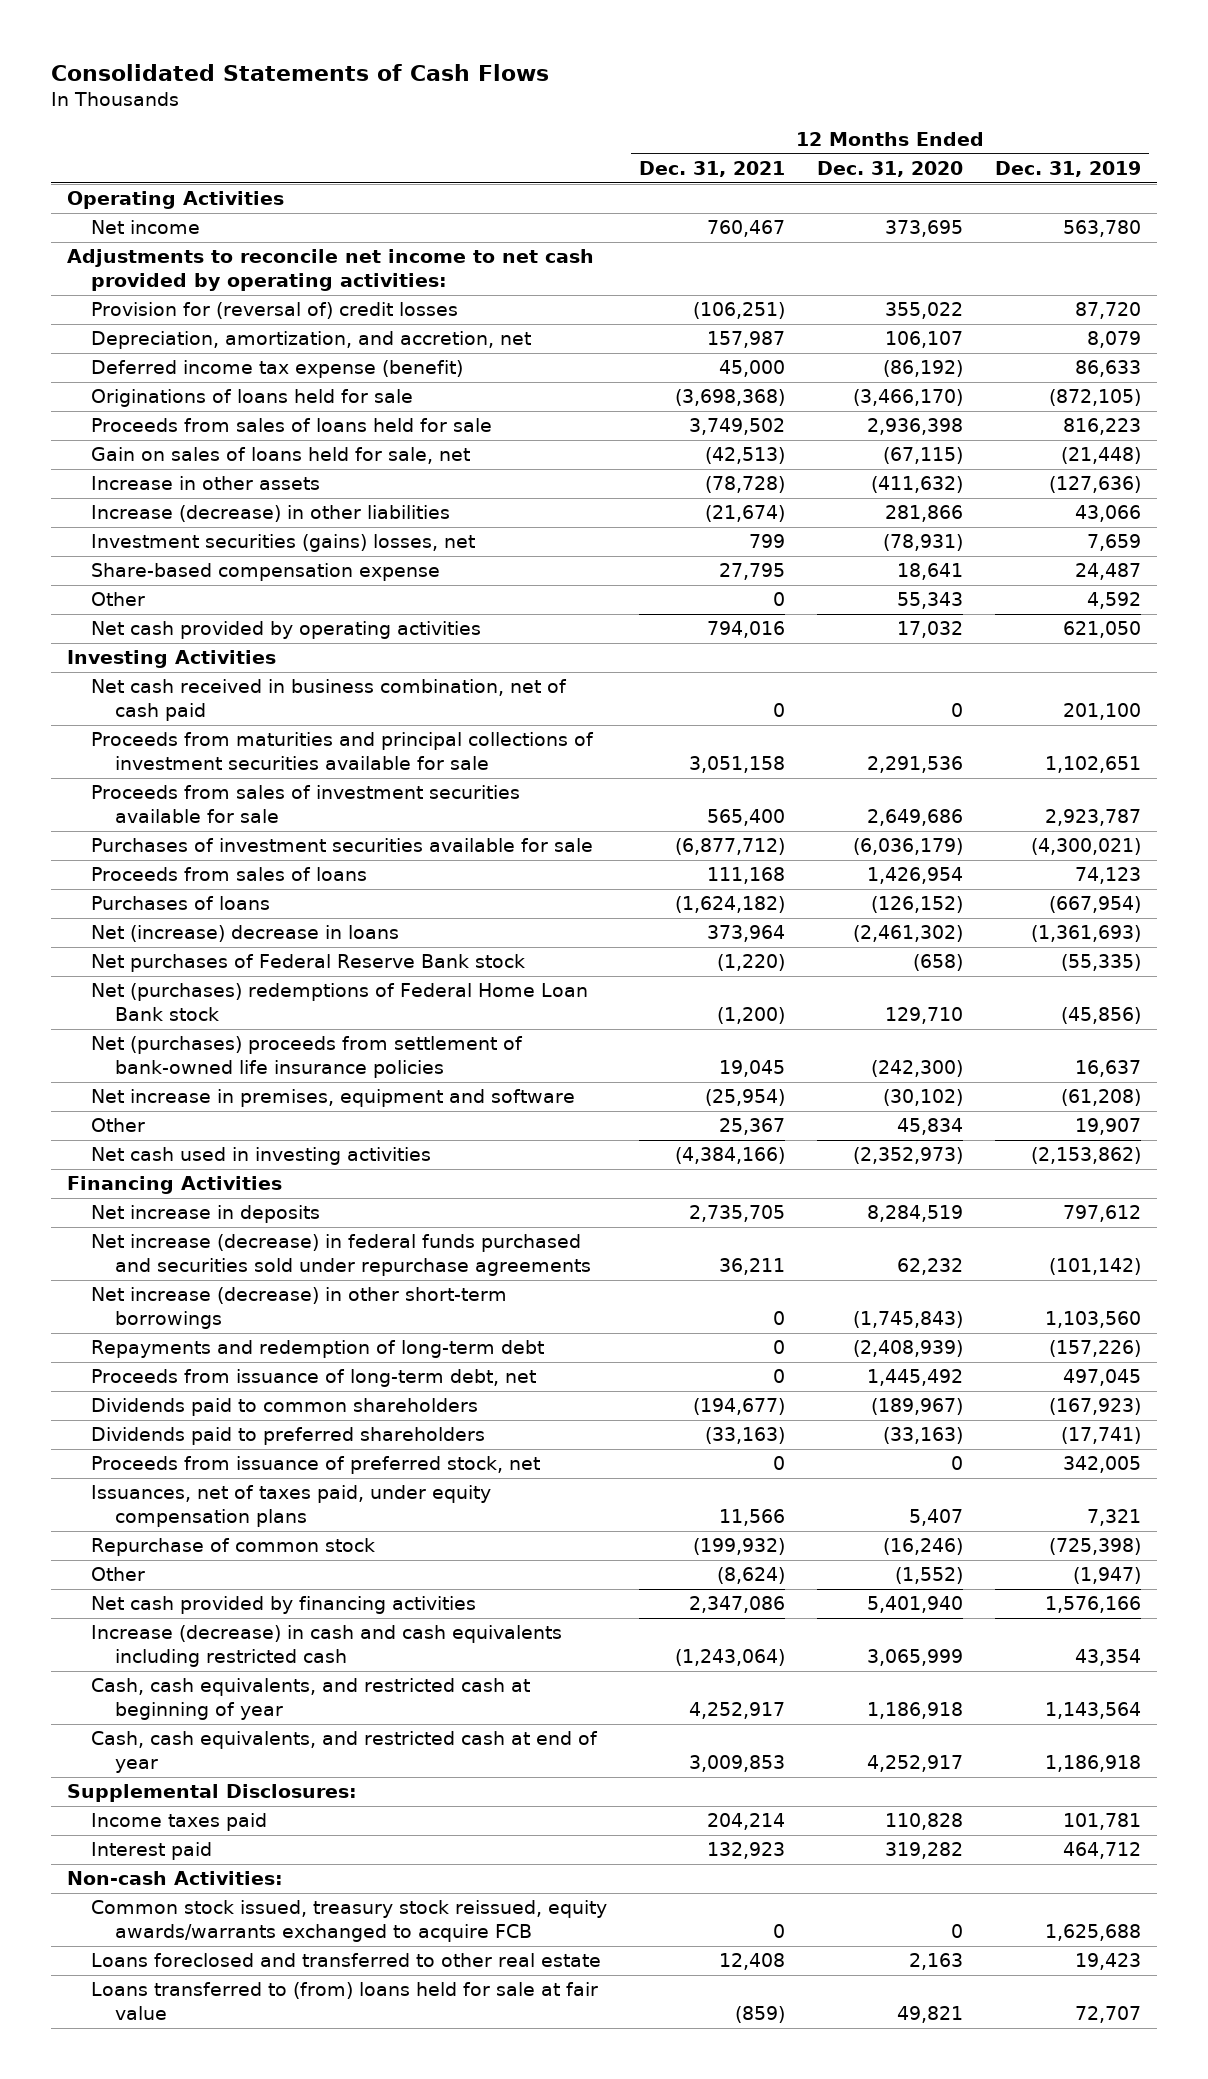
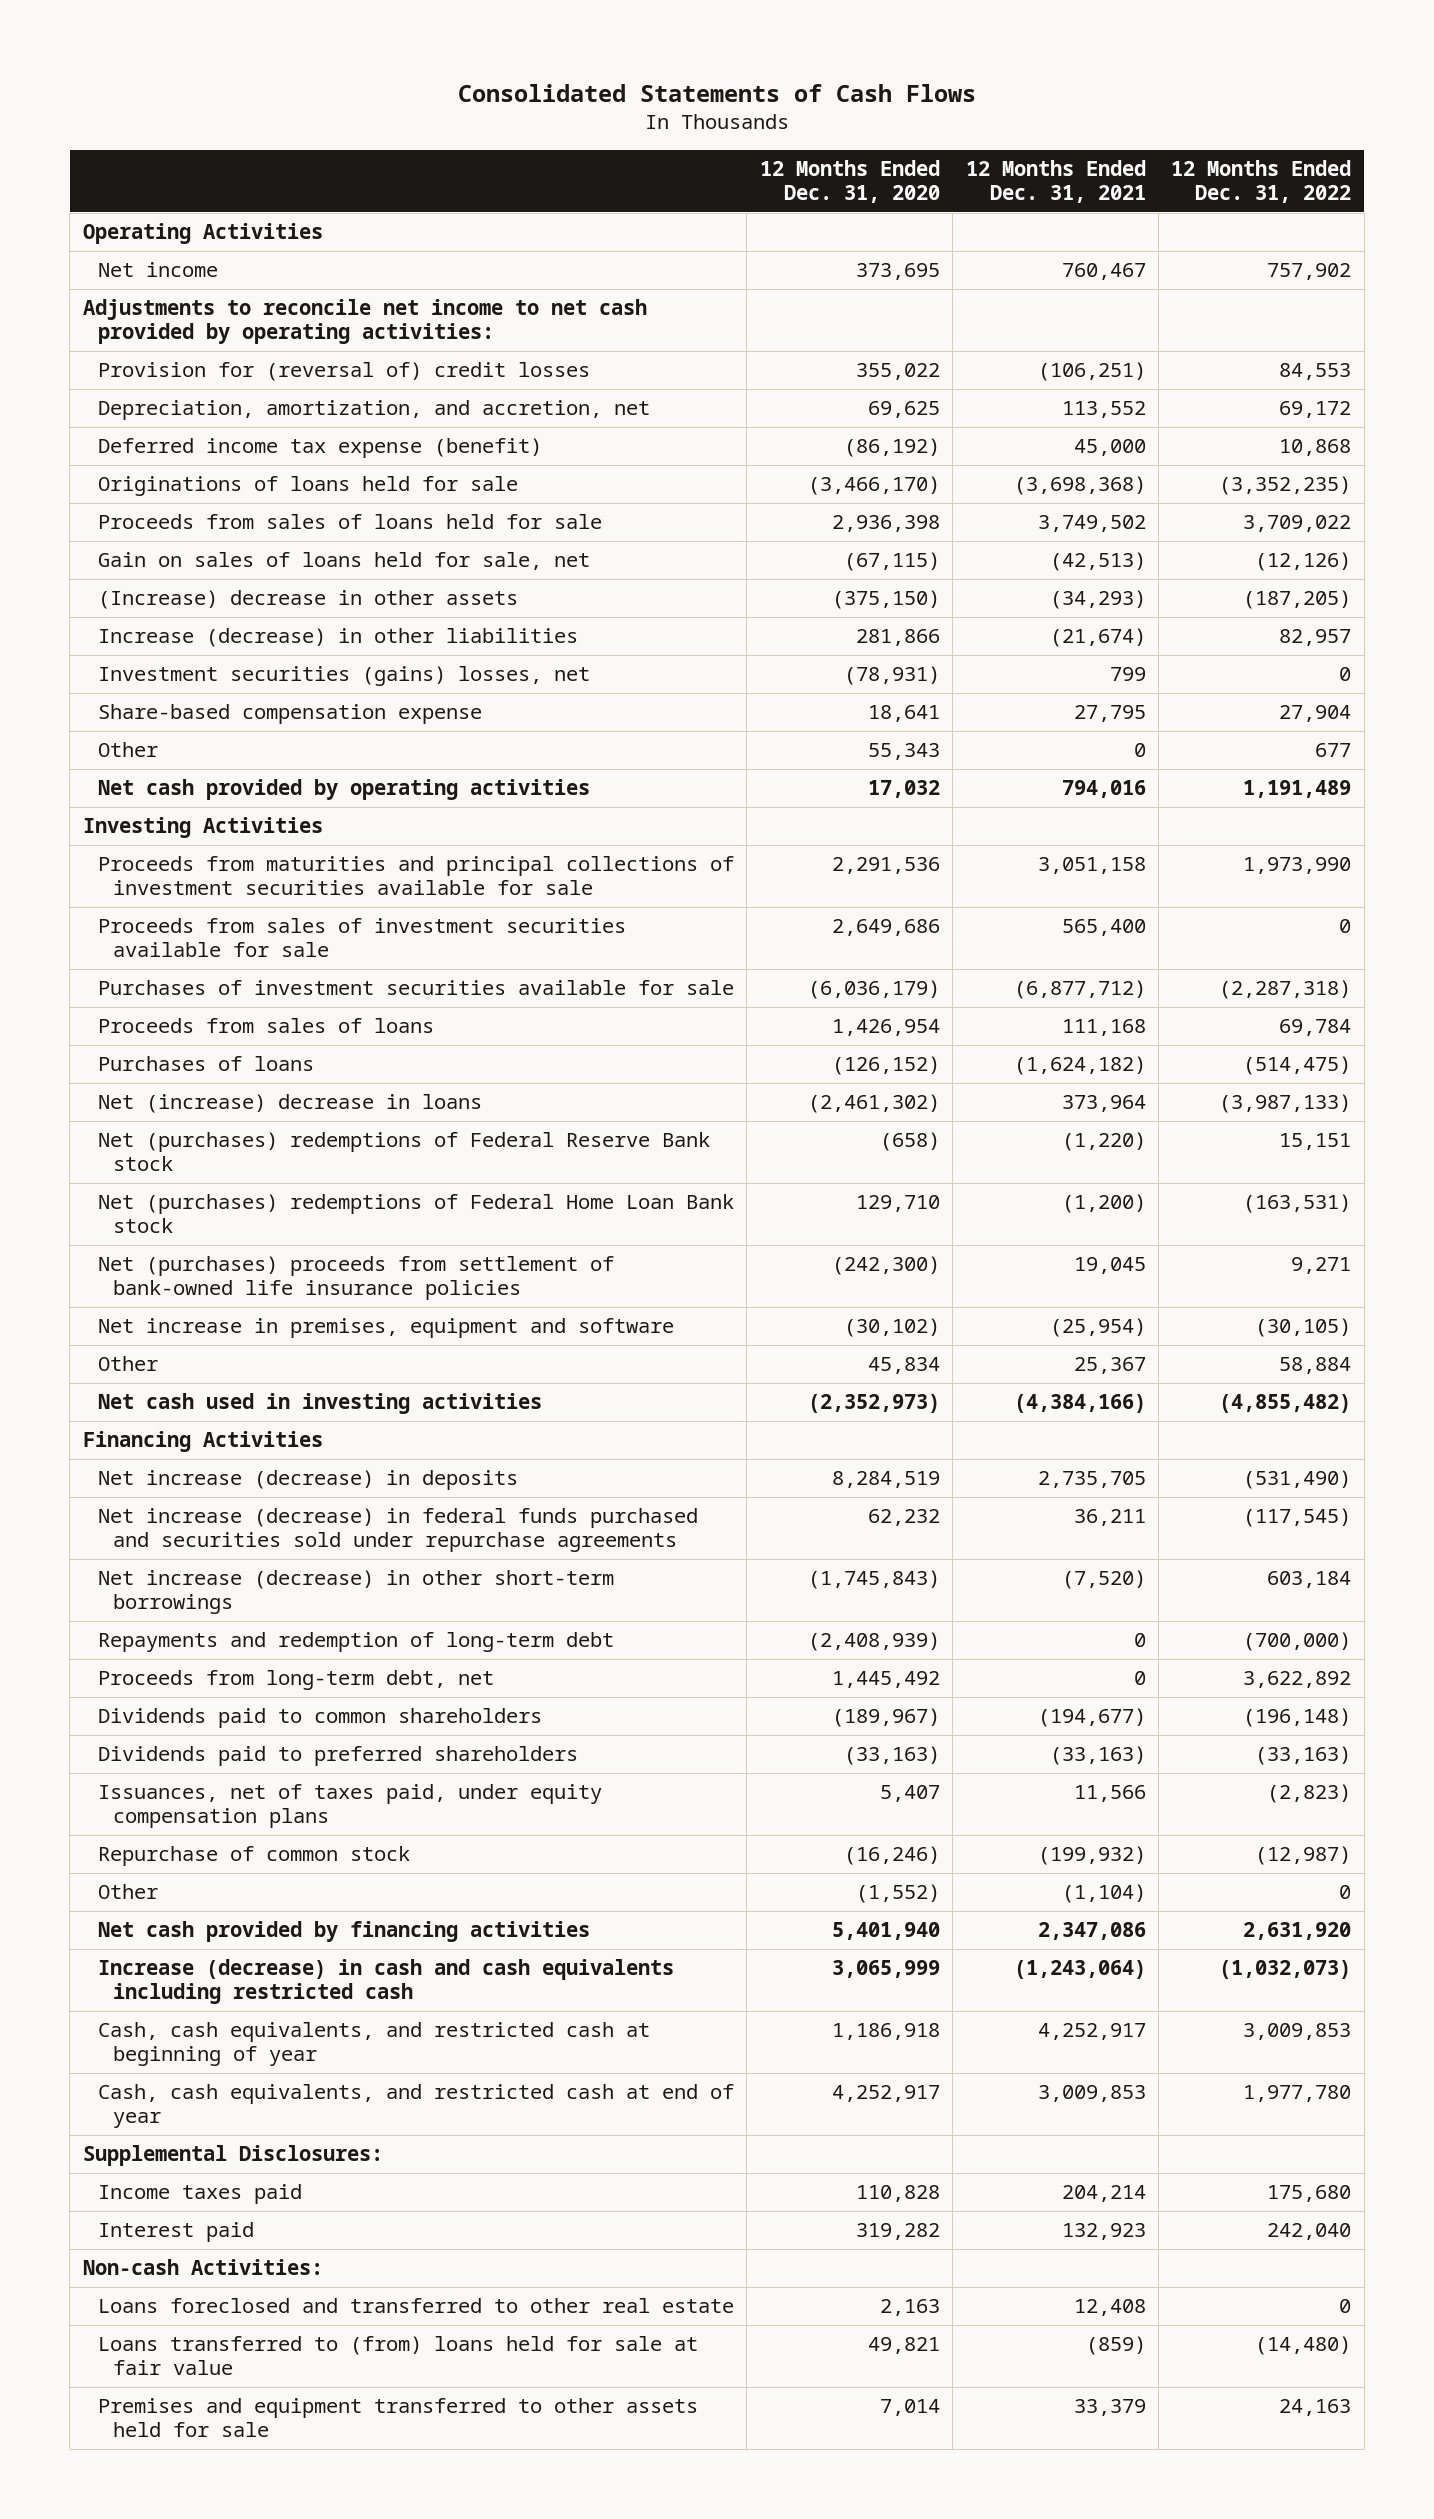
- | 12 Months Ended Dec. 31, 2021 | 12 Months Ended Dec. 31, 2020 | 12 Months Ended Dec. 31, 2019
+ | 12 Months Ended Dec. 31, 2020 | 12 Months Ended Dec. 31, 2021 | 12 Months Ended Dec. 31, 2022
- Depreciation, amortization, and accretion, net | 157,987 | 106,107 | 8,079
+ Depreciation, amortization, and accretion, net | 69,625 | 113,552 | 69,172
- Increase in other assets | (78,728) | (411,632) | (127,636)
+ (Increase) decrease in other assets | (375,150) | (34,293) | (187,205)
- Net cash received in business combination, net of cash paid | 0 | 0 | 201,100
- Net purchases of Federal Reserve Bank stock | (1,220) | (658) | (55,335)
+ Net (purchases) redemptions of Federal Reserve Bank stock | (658) | (1,220) | 15,151
- Net increase in deposits | 2,735,705 | 8,284,519 | 797,612
+ Net increase (decrease) in deposits | 8,284,519 | 2,735,705 | (531,490)
- Net increase (decrease) in other short-term borrowings | 0 | (1,745,843) | 1,103,560
+ Net increase (decrease) in other short-term borrowings | (1,745,843) | (7,520) | 603,184
- Proceeds from issuance of long-term debt, net | 0 | 1,445,492 | 497,045
+ Proceeds from long-term debt, net | 1,445,492 | 0 | 3,622,892
- Proceeds from issuance of preferred stock, net | 0 | 0 | 342,005
- Other | (8,624) | (1,552) | (1,947)
+ Other | (1,552) | (1,104) | 0
- Common stock issued, treasury stock reissued, equity awards/warrants exchanged to acquire FCB | 0 | 0 | 1,625,688
+ Premises and equipment transferred to other assets held for sale | 7,014 | 33,379 | 24,163

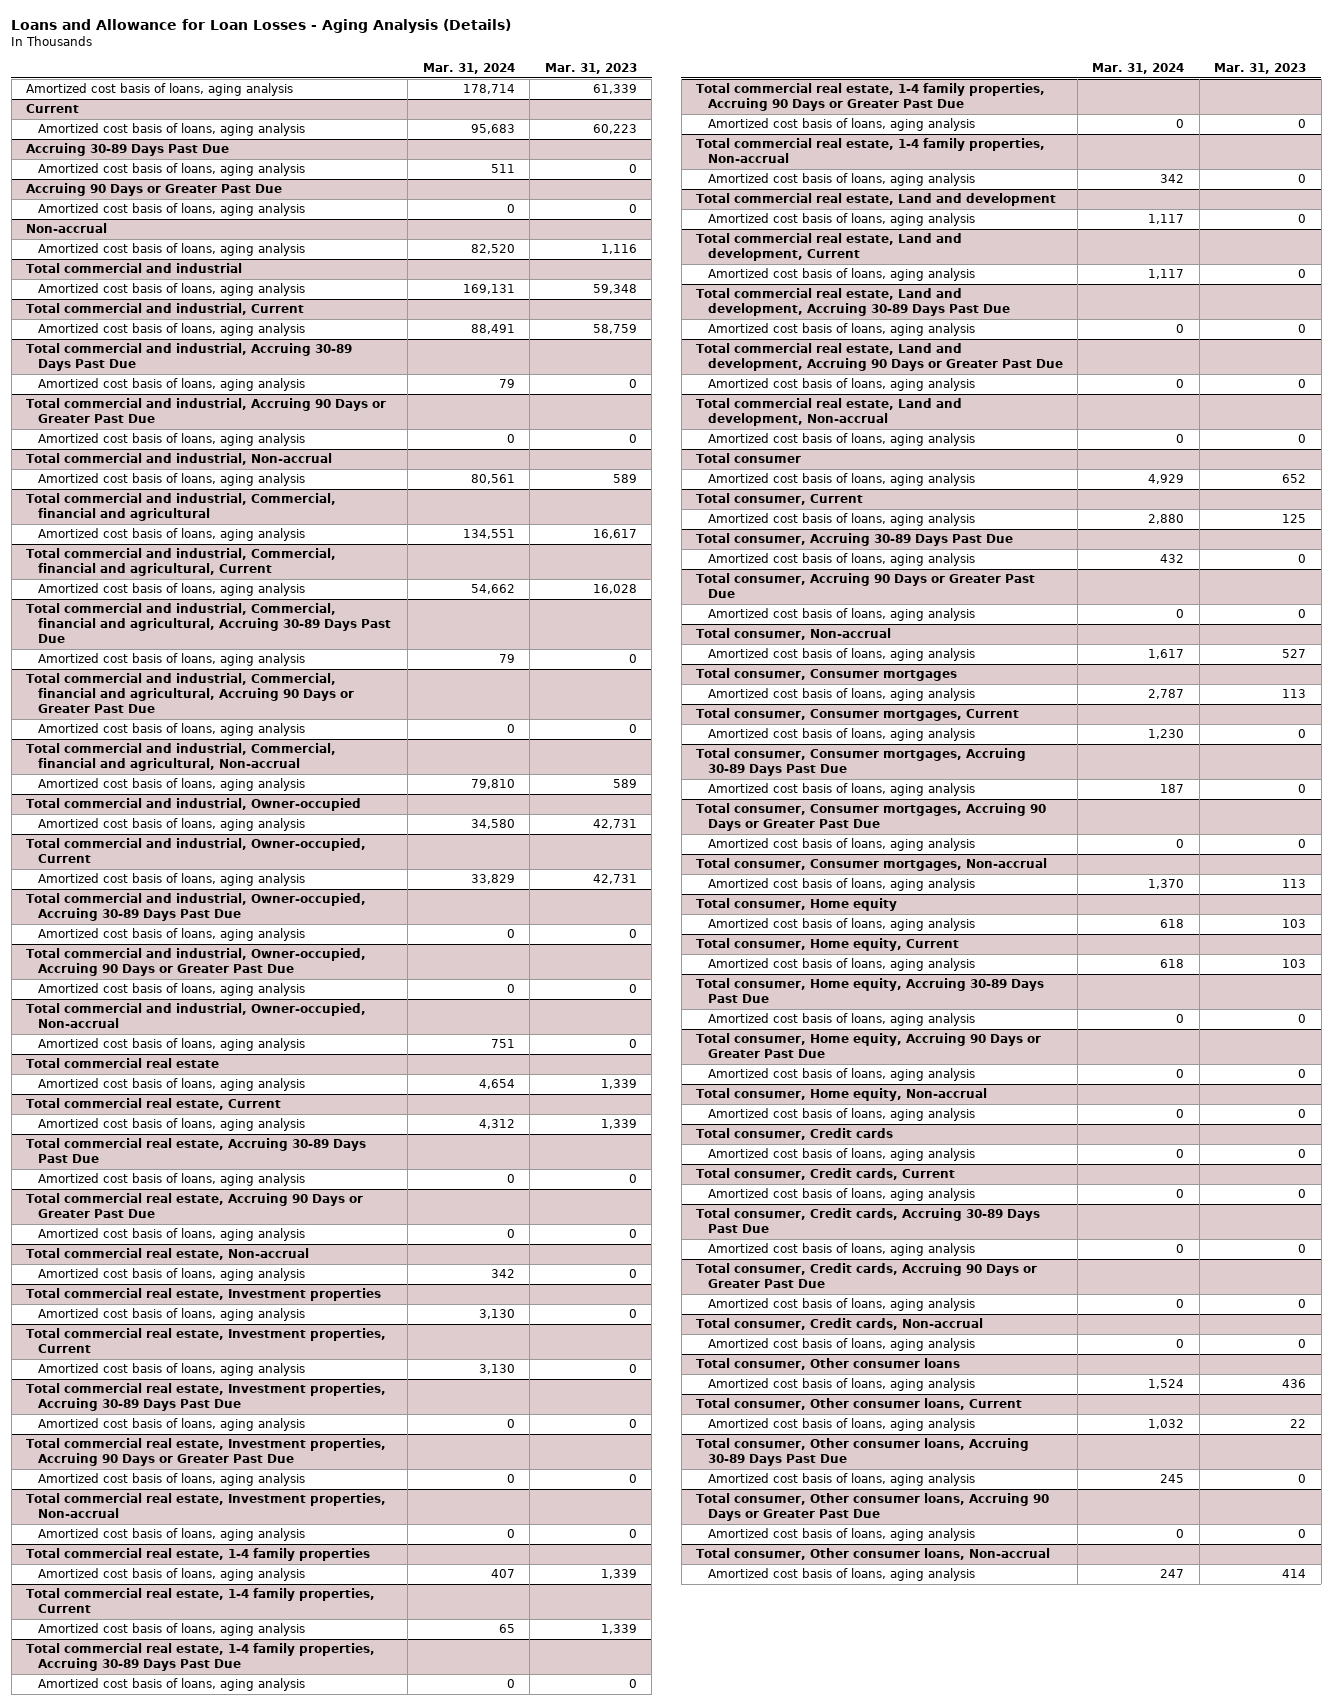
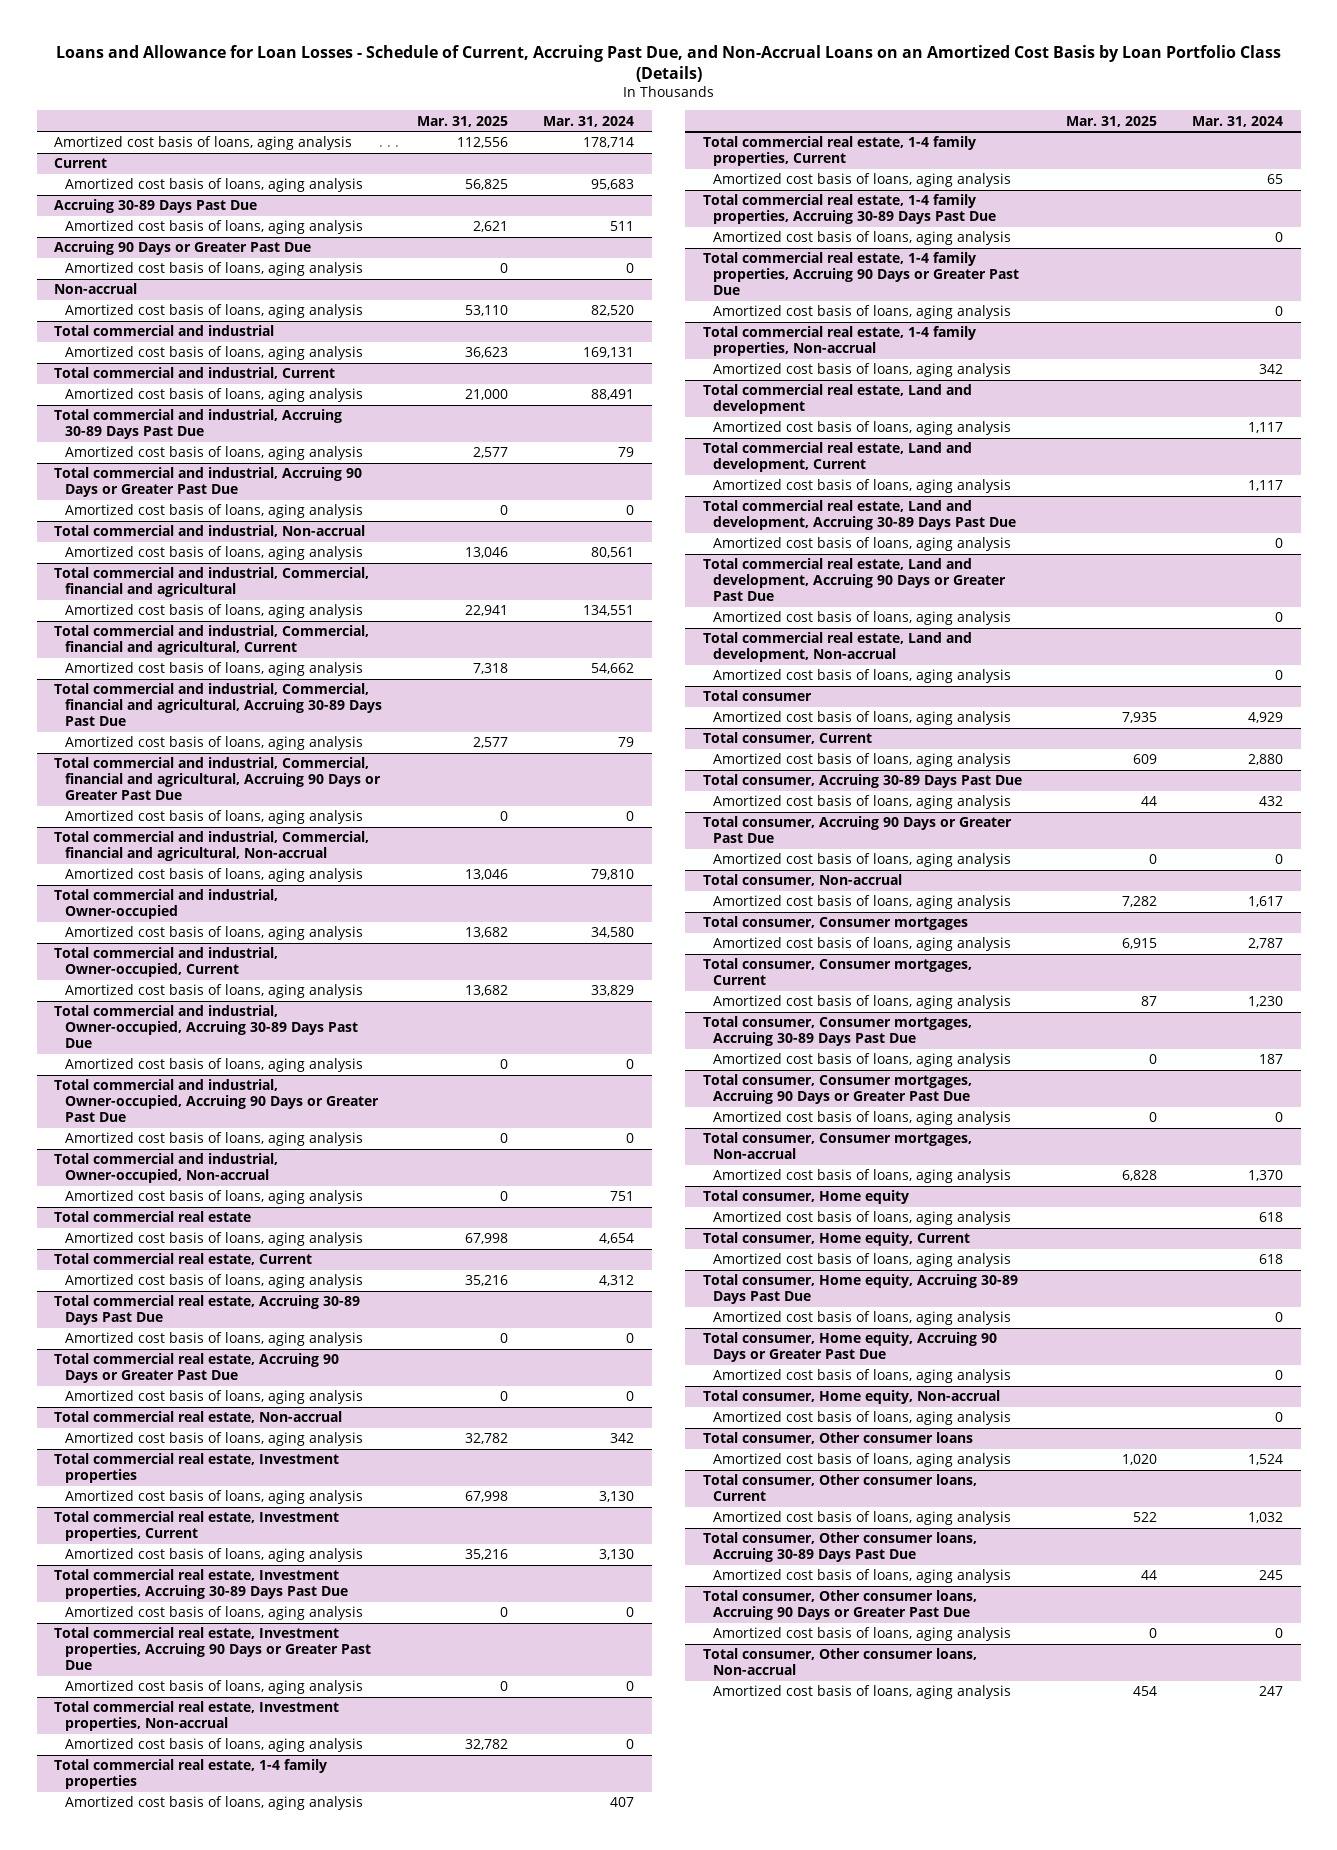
- Loans and Allowance for Loan Losses - Aging Analysis (Details)
+ Loans and Allowance for Loan Losses - Schedule of Current, Accruing Past Due, and Non-Accrual Loans on an Amortized Cost Basis by Loan Portfolio Class (Details)
- | Mar. 31, 2024 | Mar. 31, 2023
+ | Mar. 31, 2025 | Mar. 31, 2024
- Total consumer, Credit cards
- Amortized cost basis of loans, aging analysis | 0 | 0
- Total consumer, Credit cards, Current
- Amortized cost basis of loans, aging analysis | 0 | 0
- Total consumer, Credit cards, Accruing 30-89 Days Past Due
- Amortized cost basis of loans, aging analysis | 0 | 0
- Total consumer, Credit cards, Accruing 90 Days or Greater Past Due
- Amortized cost basis of loans, aging analysis | 0 | 0
- Total consumer, Credit cards, Non-accrual
- Amortized cost basis of loans, aging analysis | 0 | 0

